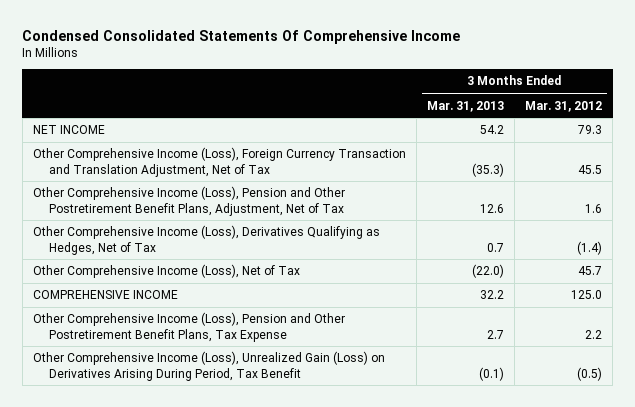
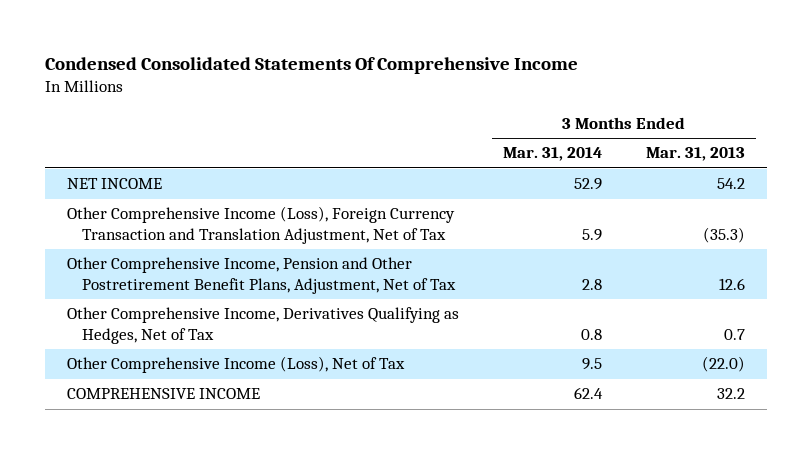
- | 3 Months Ended Mar. 31, 2013 | 3 Months Ended Mar. 31, 2012
+ | 3 Months Ended Mar. 31, 2014 | 3 Months Ended Mar. 31, 2013
- Other Comprehensive Income (Loss), Pension and Other Postretirement Benefit Plans, Adjustment, Net of Tax | 12.6 | 1.6
- Other Comprehensive Income (Loss), Derivatives Qualifying as Hedges, Net of Tax | 0.7 | (1.4)
+ Other Comprehensive Income, Pension and Other Postretirement Benefit Plans, Adjustment, Net of Tax | 2.8 | 12.6
+ Other Comprehensive Income, Derivatives Qualifying as Hedges, Net of Tax | 0.8 | 0.7
- Other Comprehensive Income (Loss), Pension and Other Postretirement Benefit Plans, Tax Expense | 2.7 | 2.2
- Other Comprehensive Income (Loss), Unrealized Gain (Loss) on Derivatives Arising During Period, Tax Benefit | (0.1) | (0.5)

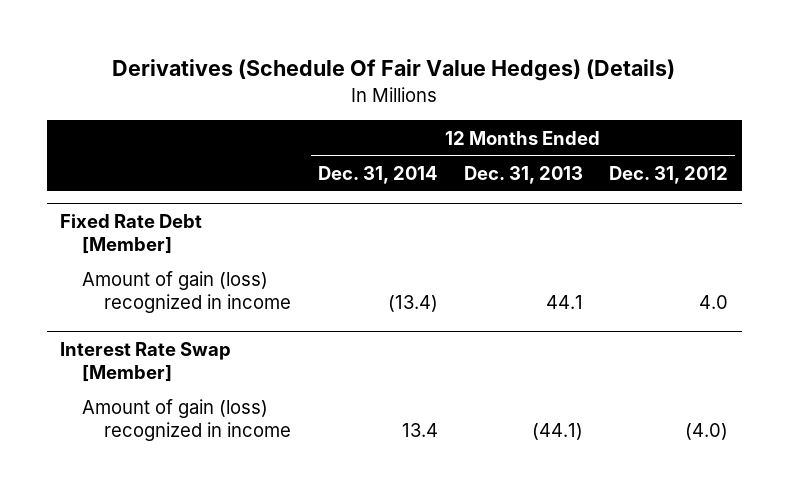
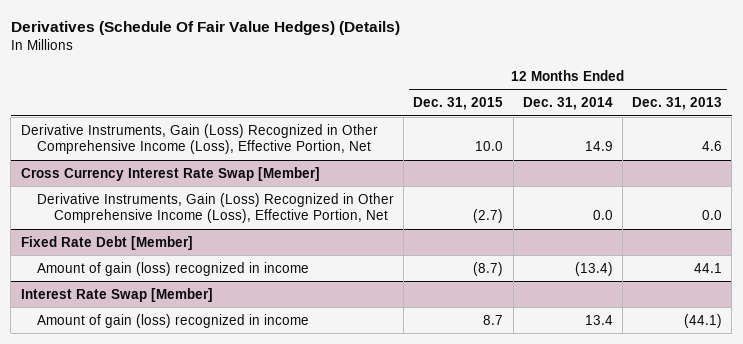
- | 12 Months Ended Dec. 31, 2014 | 12 Months Ended Dec. 31, 2013 | 12 Months Ended Dec. 31, 2012
+ | 12 Months Ended Dec. 31, 2015 | 12 Months Ended Dec. 31, 2014 | 12 Months Ended Dec. 31, 2013
+ Derivative Instruments, Gain (Loss) Recognized in Other Comprehensive Income (Loss), Effective Portion, Net | 10.0 | 14.9 | 4.6
+ Cross Currency Interest Rate Swap [Member]
+ Derivative Instruments, Gain (Loss) Recognized in Other Comprehensive Income (Loss), Effective Portion, Net | (2.7) | 0.0 | 0.0

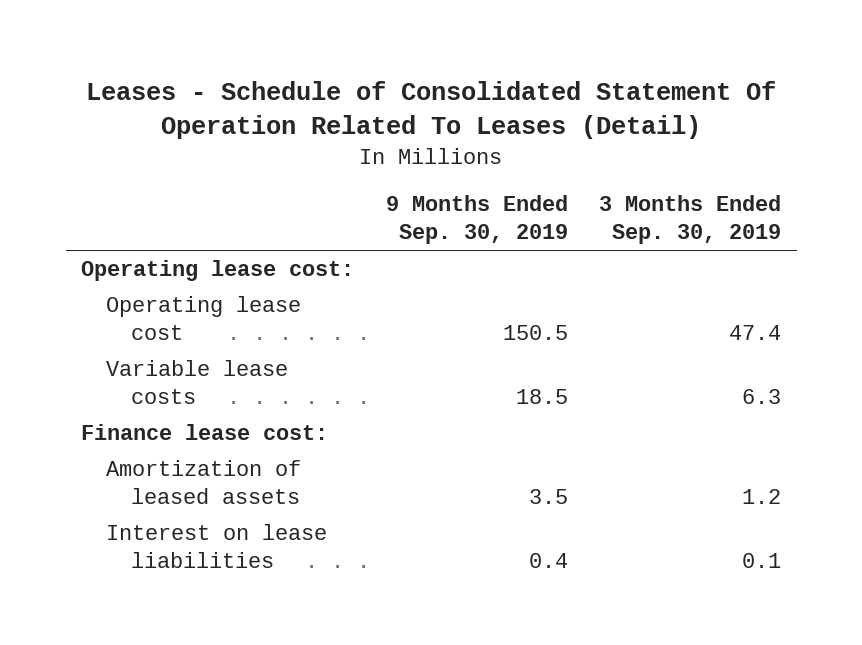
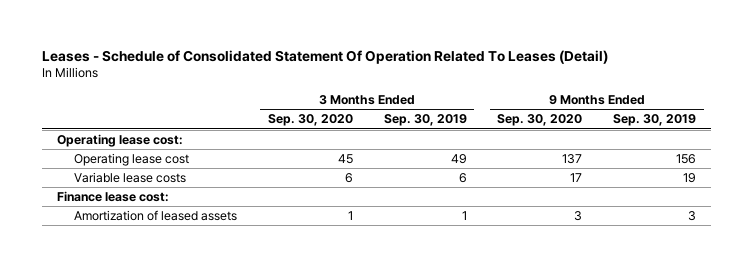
- | 9 Months Ended Sep. 30, 2019 | 3 Months Ended Sep. 30, 2019
+ | 3 Months Ended Sep. 30, 2020 | 3 Months Ended Sep. 30, 2019 | 9 Months Ended Sep. 30, 2020 | 9 Months Ended Sep. 30, 2019
- Operating lease cost | 150.5 | 47.4
- Variable lease costs | 18.5 | 6.3
+ Operating lease cost | 45 | 49 | 137 | 156
+ Variable lease costs | 6 | 6 | 17 | 19
- Amortization of leased assets | 3.5 | 1.2
- Interest on lease liabilities | 0.4 | 0.1
+ Amortization of leased assets | 1 | 1 | 3 | 3

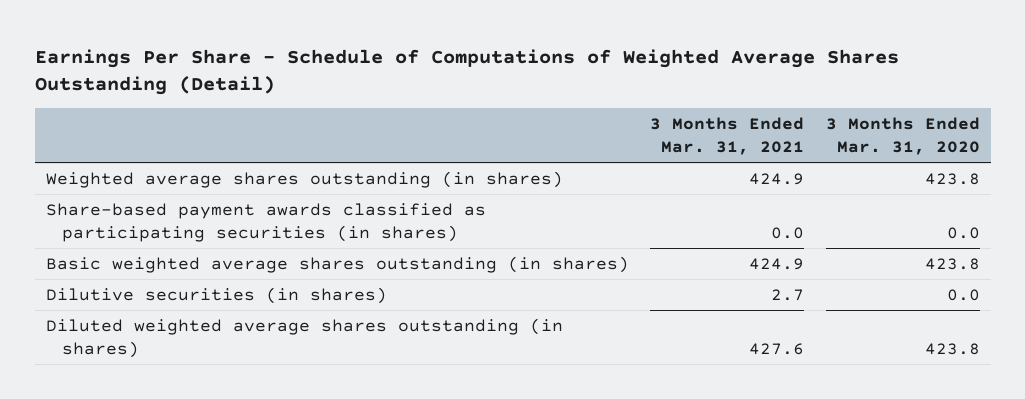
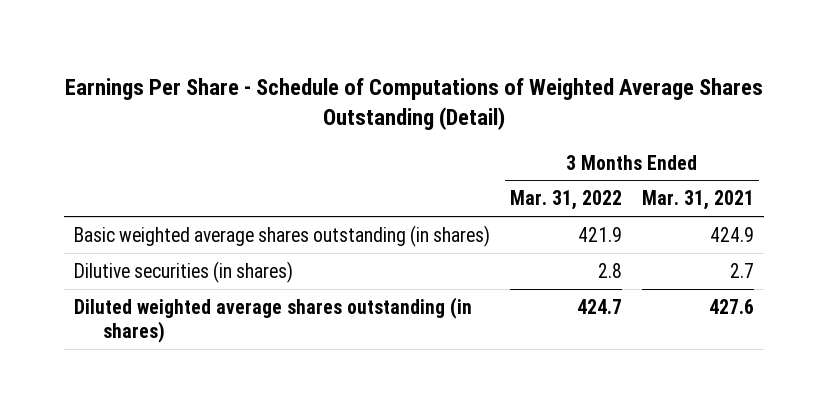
- | 3 Months Ended Mar. 31, 2021 | 3 Months Ended Mar. 31, 2020
+ | 3 Months Ended Mar. 31, 2022 | 3 Months Ended Mar. 31, 2021
- Weighted average shares outstanding (in shares) | 424.9 | 423.8
- Share-based payment awards classified as participating securities (in shares) | 0.0 | 0.0

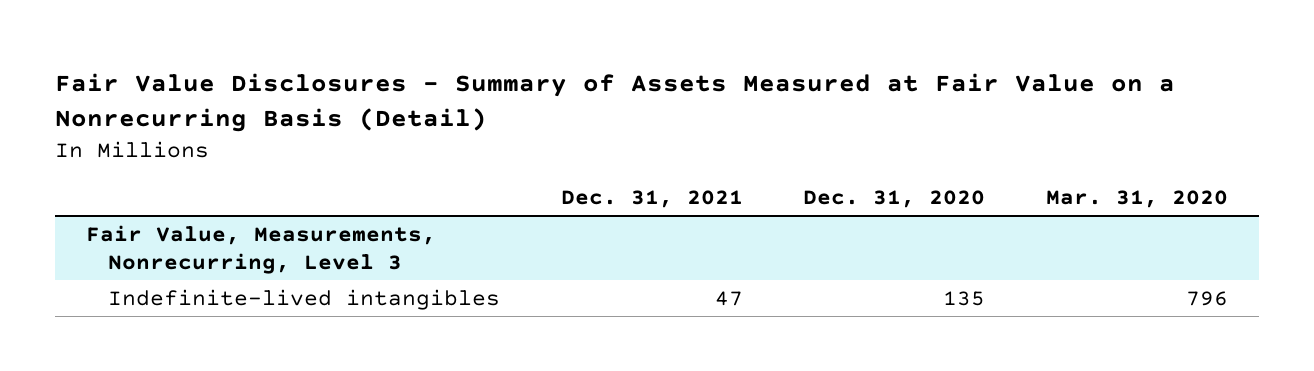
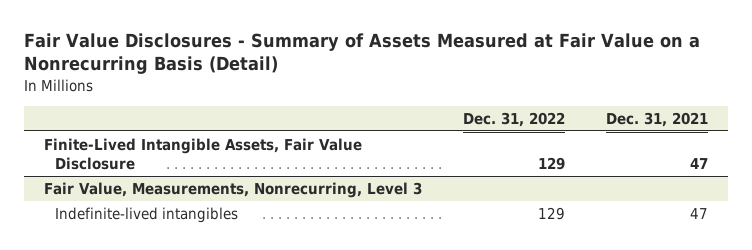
- | Dec. 31, 2021 | Dec. 31, 2020 | Mar. 31, 2020
+ | Dec. 31, 2022 | Dec. 31, 2021
+ Finite-Lived Intangible Assets, Fair Value Disclosure | 129 | 47

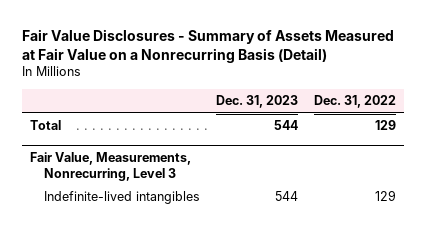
- | Dec. 31, 2022 | Dec. 31, 2021
+ | Dec. 31, 2023 | Dec. 31, 2022
- Finite-Lived Intangible Assets, Fair Value Disclosure | 129 | 47
+ Total | 544 | 129

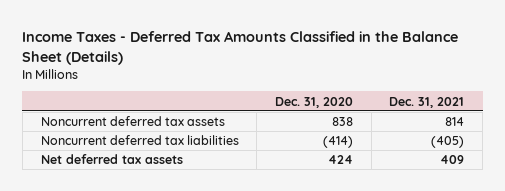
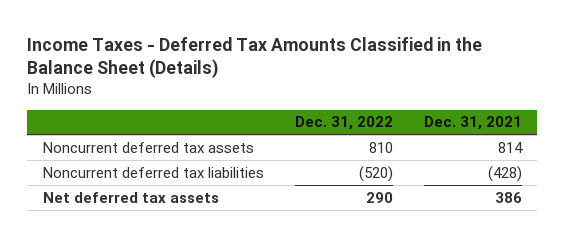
- | Dec. 31, 2020 | Dec. 31, 2021
+ | Dec. 31, 2022 | Dec. 31, 2021
- Noncurrent deferred tax liabilities | (414) | (405)
- Net deferred tax assets | 424 | 409
+ Noncurrent deferred tax liabilities | (520) | (428)
+ Net deferred tax assets | 290 | 386

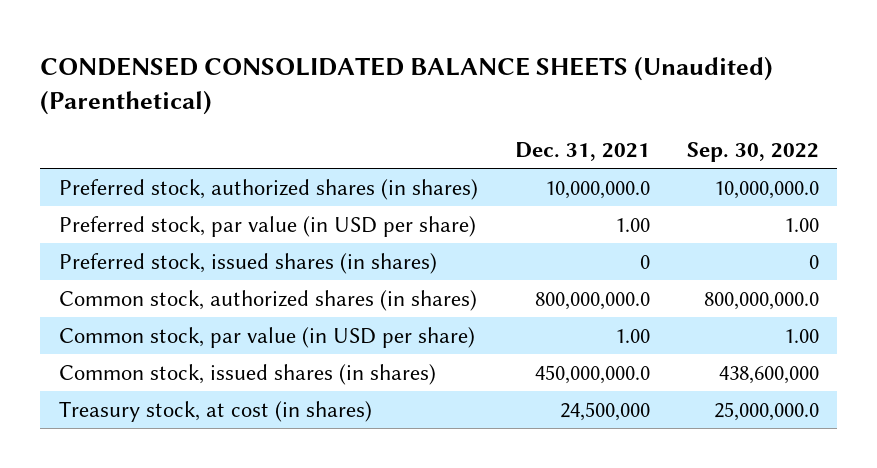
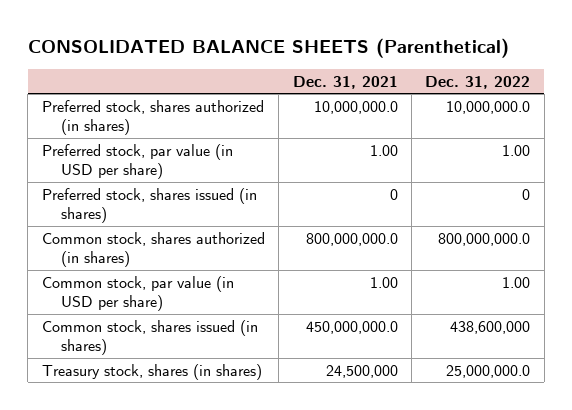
- CONDENSED CONSOLIDATED BALANCE SHEETS (Unaudited) (Parenthetical)
+ CONSOLIDATED BALANCE SHEETS (Parenthetical)
- | Dec. 31, 2021 | Sep. 30, 2022
+ | Dec. 31, 2021 | Dec. 31, 2022
- Preferred stock, authorized shares (in shares) | 10,000,000.0 | 10,000,000.0
+ Preferred stock, shares authorized (in shares) | 10,000,000.0 | 10,000,000.0
- Preferred stock, issued shares (in shares) | 0 | 0
- Common stock, authorized shares (in shares) | 800,000,000.0 | 800,000,000.0
+ Preferred stock, shares issued (in shares) | 0 | 0
+ Common stock, shares authorized (in shares) | 800,000,000.0 | 800,000,000.0
- Common stock, issued shares (in shares) | 450,000,000.0 | 438,600,000
- Treasury stock, at cost (in shares) | 24,500,000 | 25,000,000.0
+ Common stock, shares issued (in shares) | 450,000,000.0 | 438,600,000
+ Treasury stock, shares (in shares) | 24,500,000 | 25,000,000.0

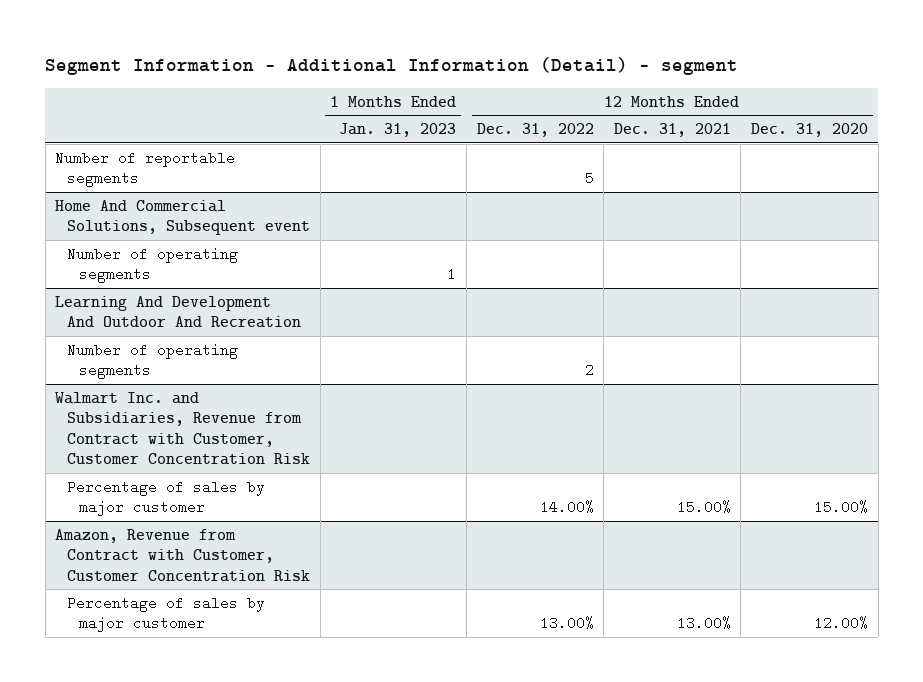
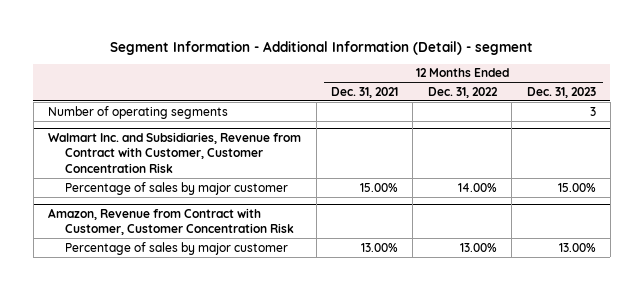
- | 1 Months Ended Jan. 31, 2023 | 12 Months Ended Dec. 31, 2022 | 12 Months Ended Dec. 31, 2021 | 12 Months Ended Dec. 31, 2020
+ | 12 Months Ended Dec. 31, 2021 | 12 Months Ended Dec. 31, 2022 | 12 Months Ended Dec. 31, 2023
- Number of reportable segments | | 5 | |
- Home And Commercial Solutions, Subsequent event
- Learning And Development And Outdoor And Recreation
- Number of operating segments | | 2 | |

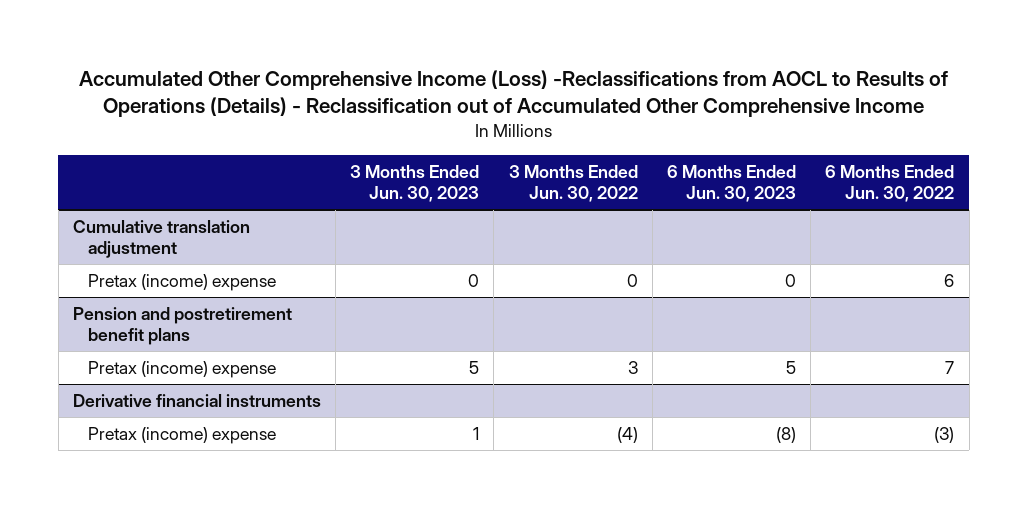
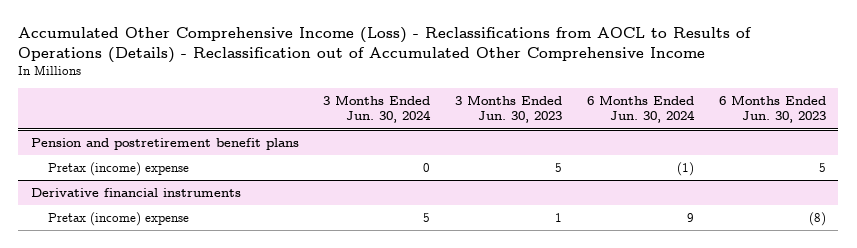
- Accumulated Other Comprehensive Income (Loss) -Reclassifications from AOCL to Results of Operations (Details) - Reclassification out of Accumulated Other Comprehensive Income
+ Accumulated Other Comprehensive Income (Loss) - Reclassifications from AOCL to Results of Operations (Details) - Reclassification out of Accumulated Other Comprehensive Income
- | 3 Months Ended Jun. 30, 2023 | 3 Months Ended Jun. 30, 2022 | 6 Months Ended Jun. 30, 2023 | 6 Months Ended Jun. 30, 2022
+ | 3 Months Ended Jun. 30, 2024 | 3 Months Ended Jun. 30, 2023 | 6 Months Ended Jun. 30, 2024 | 6 Months Ended Jun. 30, 2023
- Cumulative translation adjustment
- Pretax (income) expense | 0 | 0 | 0 | 6

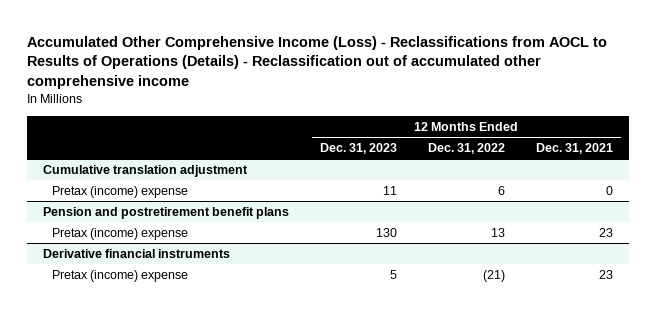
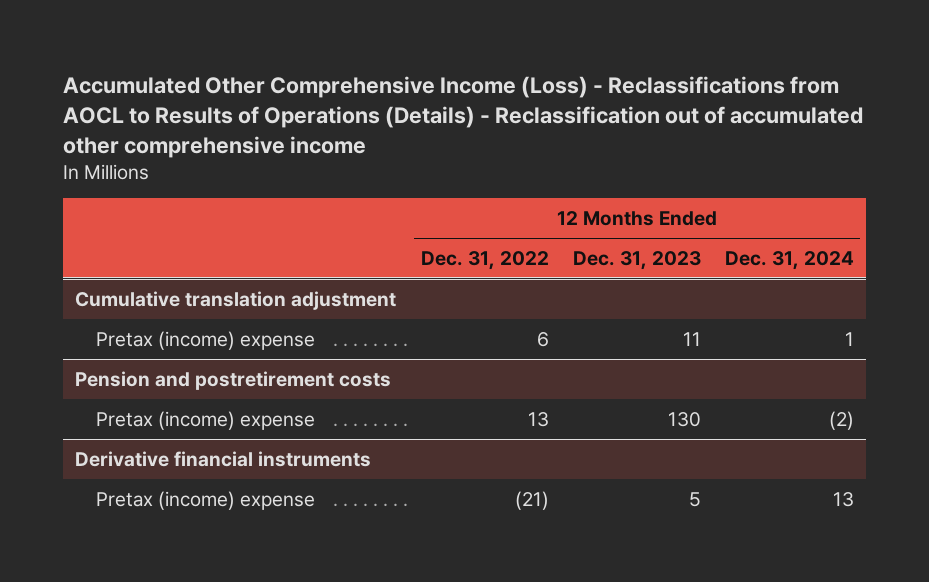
- | 12 Months Ended Dec. 31, 2023 | 12 Months Ended Dec. 31, 2022 | 12 Months Ended Dec. 31, 2021
+ | 12 Months Ended Dec. 31, 2022 | 12 Months Ended Dec. 31, 2023 | 12 Months Ended Dec. 31, 2024
- Pension and postretirement benefit plans
+ Pension and postretirement costs

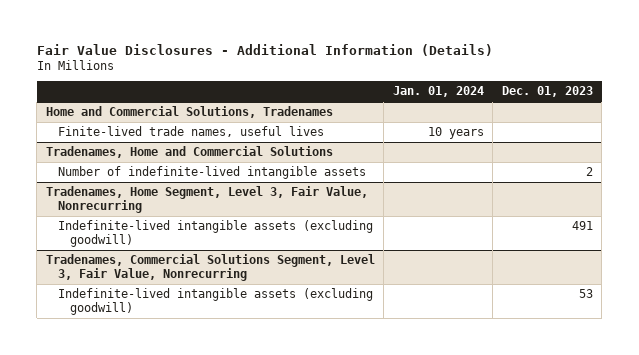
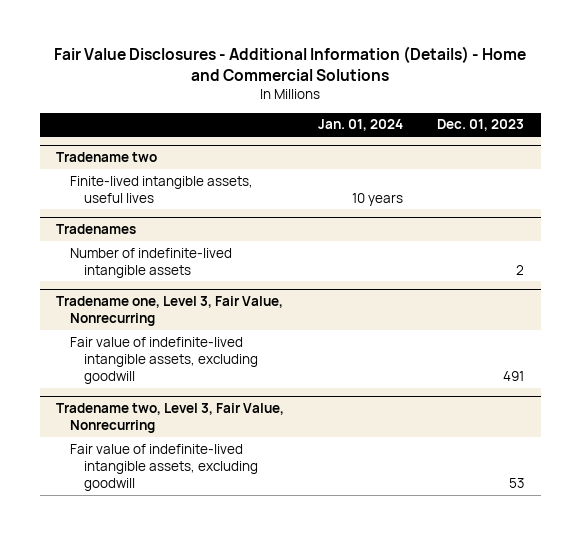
- Fair Value Disclosures - Additional Information (Details)
+ Fair Value Disclosures - Additional Information (Details) - Home and Commercial Solutions
- Home and Commercial Solutions, Tradenames
- Finite-lived trade names, useful lives | 10 years |
- Tradenames, Home and Commercial Solutions
+ Tradename two
+ Finite-lived intangible assets, useful lives | 10 years |
+ Tradenames
- Tradenames, Home Segment, Level 3, Fair Value, Nonrecurring
- Indefinite-lived intangible assets (excluding goodwill) | | 491
- Tradenames, Commercial Solutions Segment, Level 3, Fair Value, Nonrecurring
- Indefinite-lived intangible assets (excluding goodwill) | | 53
+ Tradename one, Level 3, Fair Value, Nonrecurring
+ Fair value of indefinite-lived intangible assets, excluding goodwill | | 491
+ Tradename two, Level 3, Fair Value, Nonrecurring
+ Fair value of indefinite-lived intangible assets, excluding goodwill | | 53

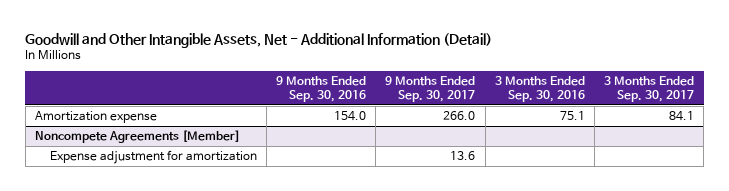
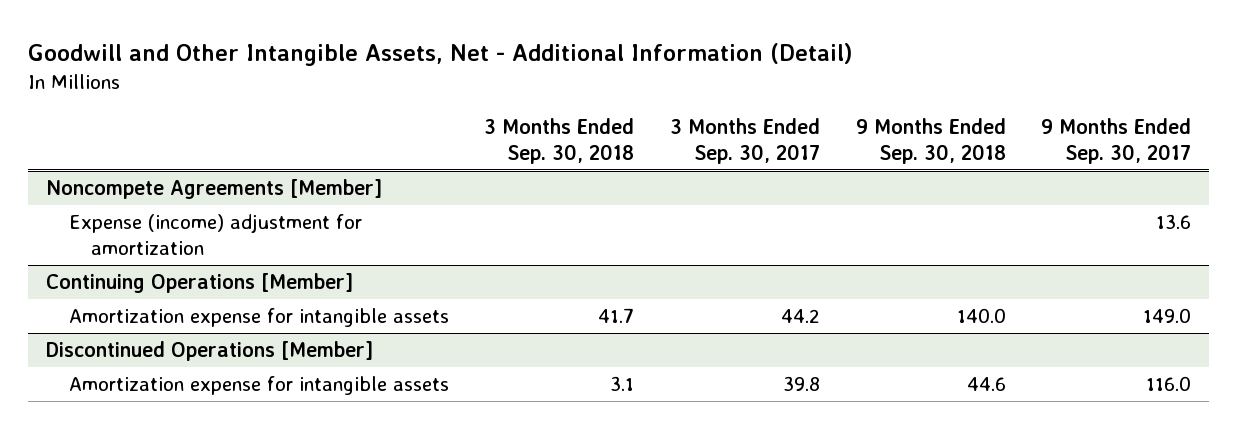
- | 9 Months Ended Sep. 30, 2016 | 9 Months Ended Sep. 30, 2017 | 3 Months Ended Sep. 30, 2016 | 3 Months Ended Sep. 30, 2017
+ | 3 Months Ended Sep. 30, 2018 | 3 Months Ended Sep. 30, 2017 | 9 Months Ended Sep. 30, 2018 | 9 Months Ended Sep. 30, 2017
- Amortization expense | 154.0 | 266.0 | 75.1 | 84.1
@ Noncompete Agreements [Member]
- Expense adjustment for amortization | | 13.6 | |
+ Expense (income) adjustment for amortization | | | | 13.6
+ Continuing Operations [Member]
+ Amortization expense for intangible assets | 41.7 | 44.2 | 140.0 | 149.0
+ Discontinued Operations [Member]
+ Amortization expense for intangible assets | 3.1 | 39.8 | 44.6 | 116.0

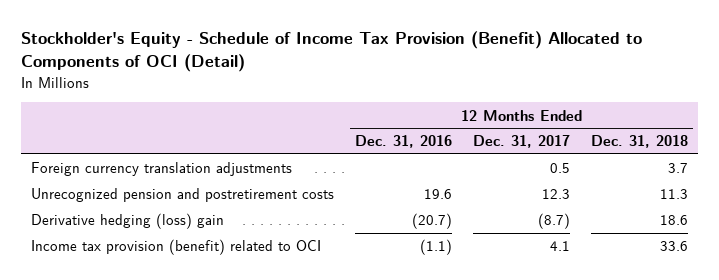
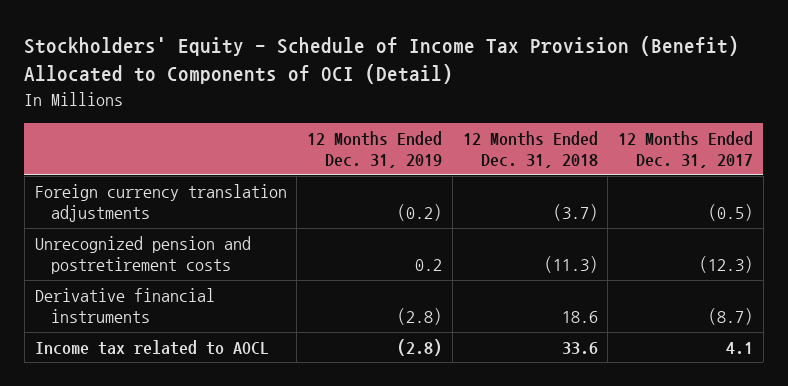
- Stockholder's Equity - Schedule of Income Tax Provision (Benefit) Allocated to Components of OCI (Detail)
+ Stockholders' Equity - Schedule of Income Tax Provision (Benefit) Allocated to Components of OCI (Detail)
- | 12 Months Ended Dec. 31, 2016 | 12 Months Ended Dec. 31, 2017 | 12 Months Ended Dec. 31, 2018
+ | 12 Months Ended Dec. 31, 2019 | 12 Months Ended Dec. 31, 2018 | 12 Months Ended Dec. 31, 2017
- Foreign currency translation adjustments | | 0.5 | 3.7
- Unrecognized pension and postretirement costs | 19.6 | 12.3 | 11.3
- Derivative hedging (loss) gain | (20.7) | (8.7) | 18.6
- Income tax provision (benefit) related to OCI | (1.1) | 4.1 | 33.6
+ Foreign currency translation adjustments | (0.2) | (3.7) | (0.5)
+ Unrecognized pension and postretirement costs | 0.2 | (11.3) | (12.3)
+ Derivative financial instruments | (2.8) | 18.6 | (8.7)
+ Income tax related to AOCL | (2.8) | 33.6 | 4.1

